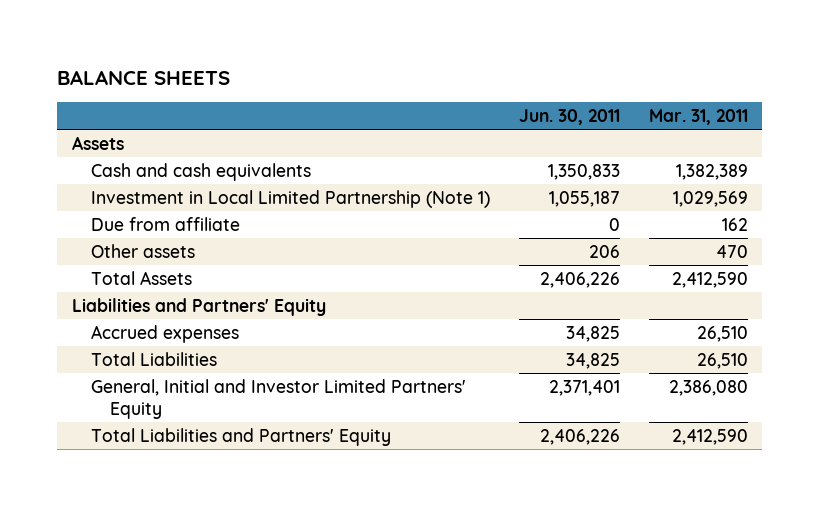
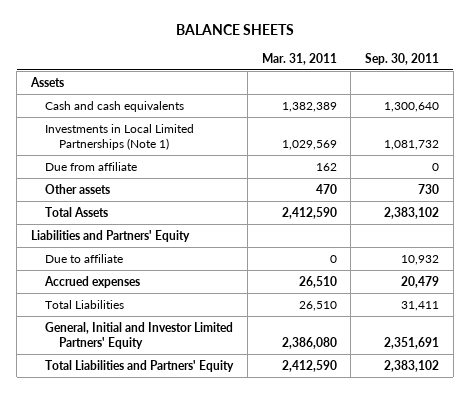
- | Jun. 30, 2011 | Mar. 31, 2011
+ | Mar. 31, 2011 | Sep. 30, 2011
- Investment in Local Limited Partnership (Note 1) | 1,055,187 | 1,029,569
+ Investments in Local Limited Partnerships (Note 1) | 1,029,569 | 1,081,732
+ Due to affiliate | 0 | 10,932

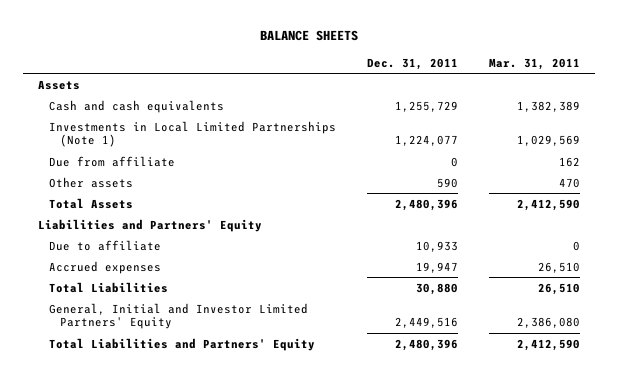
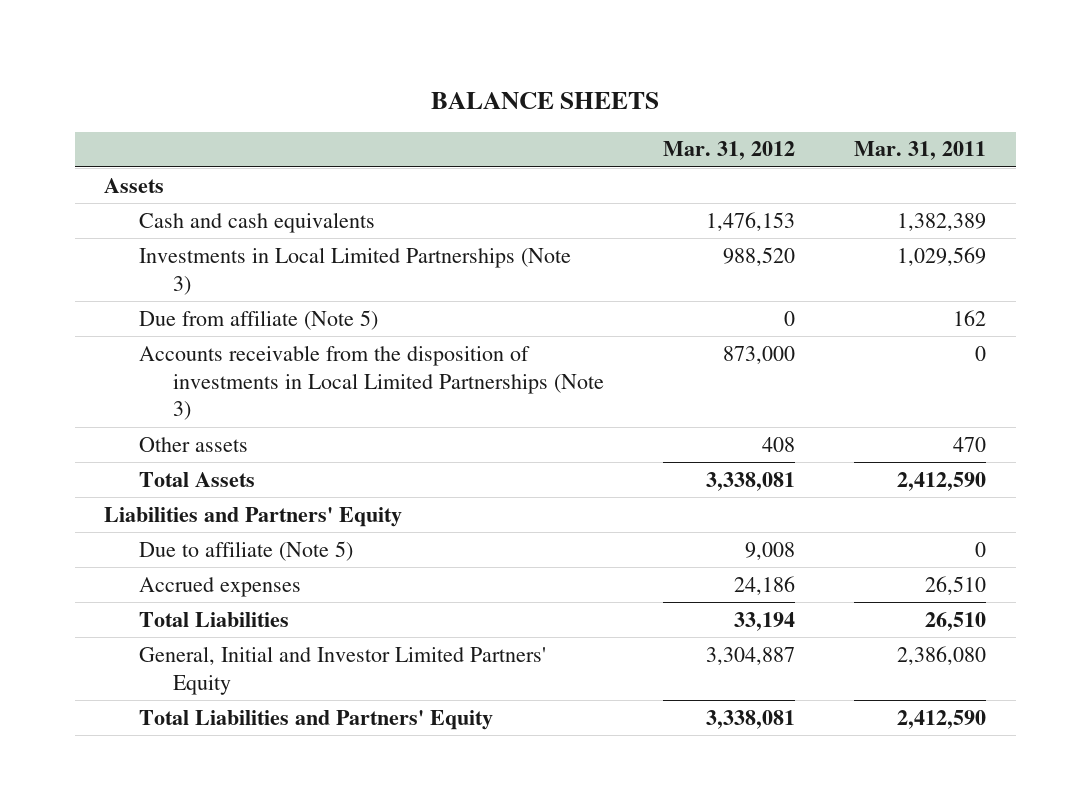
- | Dec. 31, 2011 | Mar. 31, 2011
+ | Mar. 31, 2012 | Mar. 31, 2011
- Investments in Local Limited Partnerships (Note 1) | 1,224,077 | 1,029,569
- Due from affiliate | 0 | 162
+ Investments in Local Limited Partnerships (Note 3) | 988,520 | 1,029,569
+ Due from affiliate (Note 5) | 0 | 162
+ Accounts receivable from the disposition of investments in Local Limited Partnerships (Note 3) | 873,000 | 0
- Due to affiliate | 10,933 | 0
+ Due to affiliate (Note 5) | 9,008 | 0

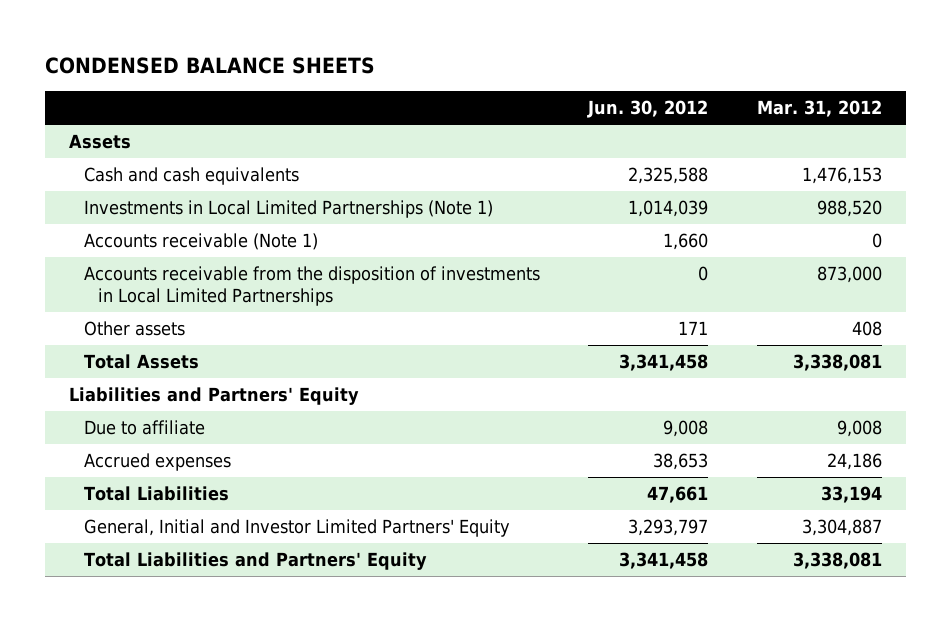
- BALANCE SHEETS
+ CONDENSED BALANCE SHEETS
- | Mar. 31, 2012 | Mar. 31, 2011
+ | Jun. 30, 2012 | Mar. 31, 2012
- Investments in Local Limited Partnerships (Note 3) | 988,520 | 1,029,569
- Due from affiliate (Note 5) | 0 | 162
- Accounts receivable from the disposition of investments in Local Limited Partnerships (Note 3) | 873,000 | 0
+ Investments in Local Limited Partnerships (Note 1) | 1,014,039 | 988,520
+ Accounts receivable (Note 1) | 1,660 | 0
+ Accounts receivable from the disposition of investments in Local Limited Partnerships | 0 | 873,000
- Due to affiliate (Note 5) | 9,008 | 0
+ Due to affiliate | 9,008 | 9,008

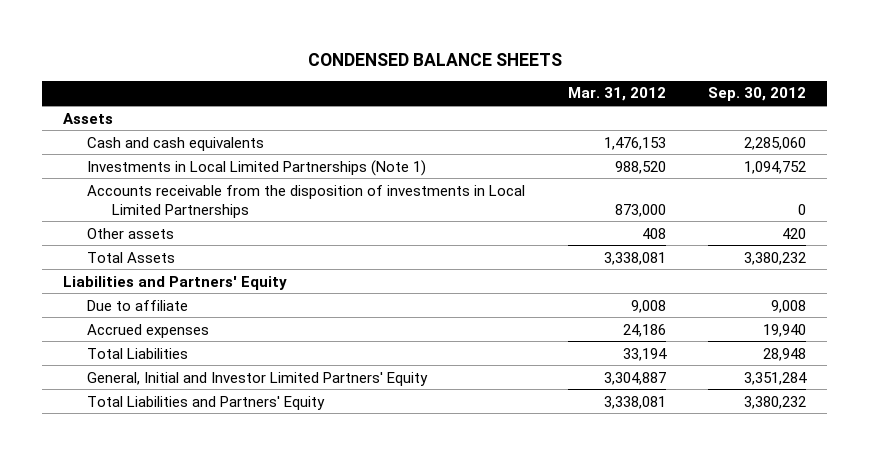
- | Jun. 30, 2012 | Mar. 31, 2012
+ | Mar. 31, 2012 | Sep. 30, 2012
- Accounts receivable (Note 1) | 1,660 | 0

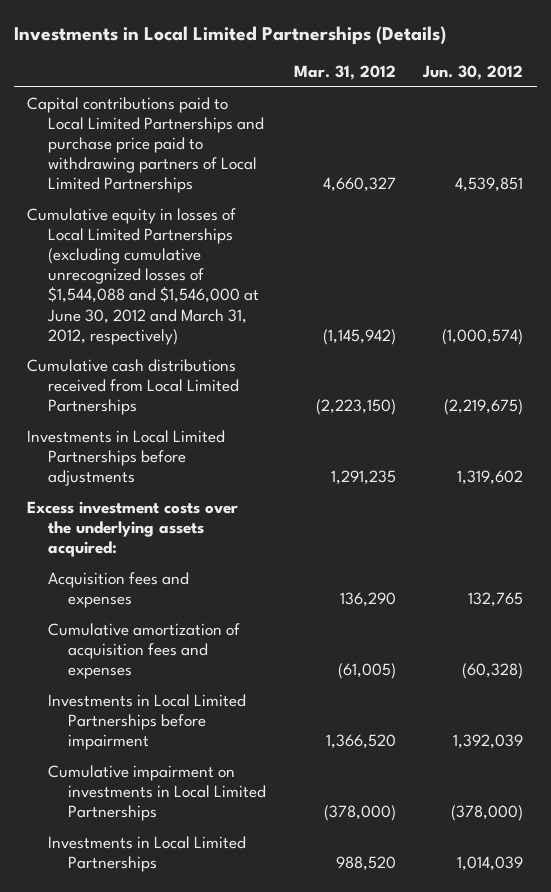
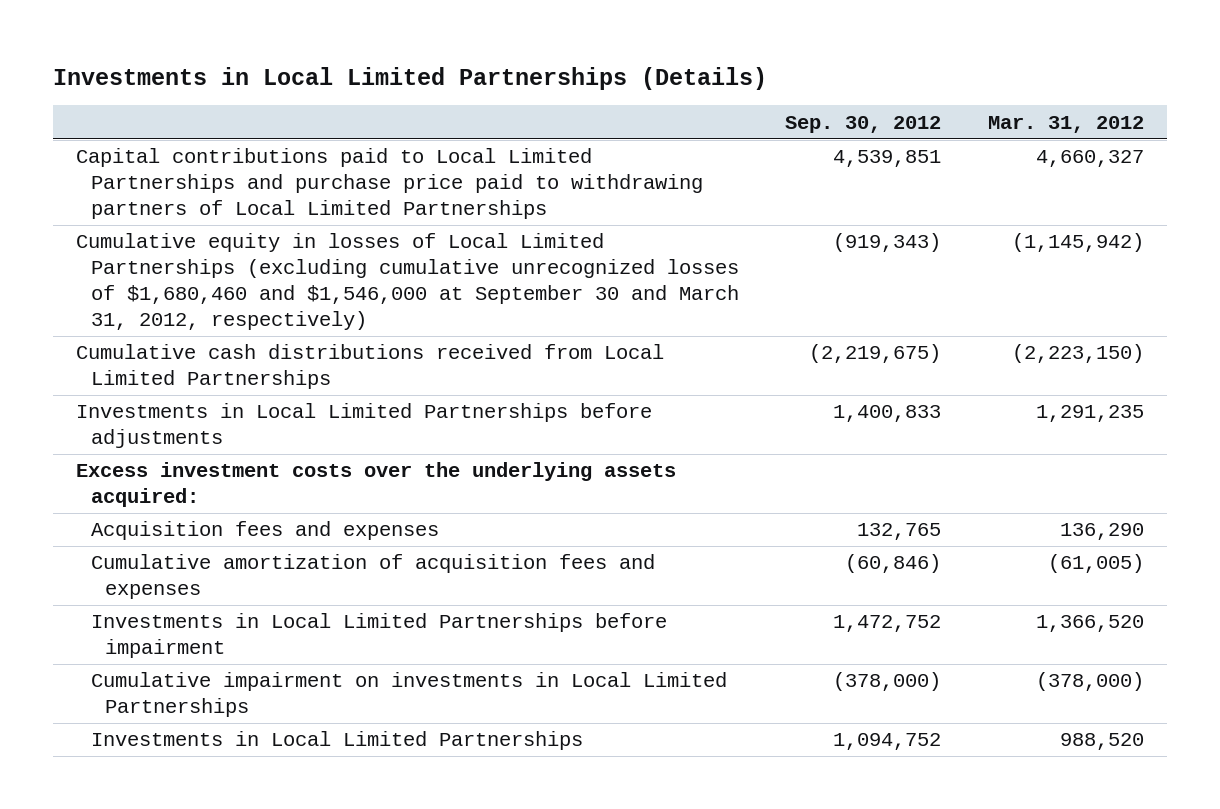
- | Mar. 31, 2012 | Jun. 30, 2012
+ | Sep. 30, 2012 | Mar. 31, 2012
- Cumulative equity in losses of Local Limited Partnerships (excluding cumulative unrecognized losses of $1,544,088 and $1,546,000 at June 30, 2012 and March 31, 2012, respectively) | (1,145,942) | (1,000,574)
+ Cumulative equity in losses of Local Limited Partnerships (excluding cumulative unrecognized losses of $1,680,460 and $1,546,000 at September 30 and March 31, 2012, respectively) | (919,343) | (1,145,942)

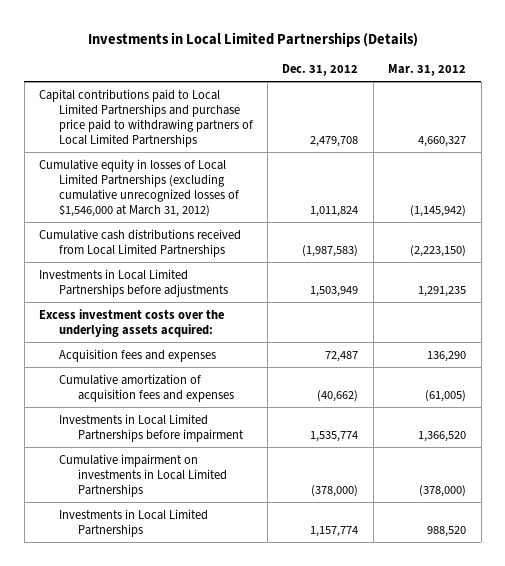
- | Sep. 30, 2012 | Mar. 31, 2012
+ | Dec. 31, 2012 | Mar. 31, 2012
- Cumulative equity in losses of Local Limited Partnerships (excluding cumulative unrecognized losses of $1,680,460 and $1,546,000 at September 30 and March 31, 2012, respectively) | (919,343) | (1,145,942)
+ Cumulative equity in losses of Local Limited Partnerships (excluding cumulative unrecognized losses of $1,546,000 at March 31, 2012) | 1,011,824 | (1,145,942)

